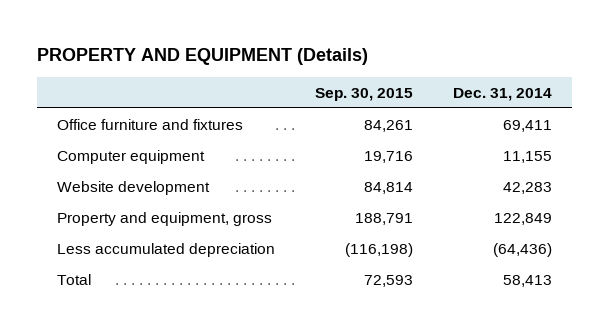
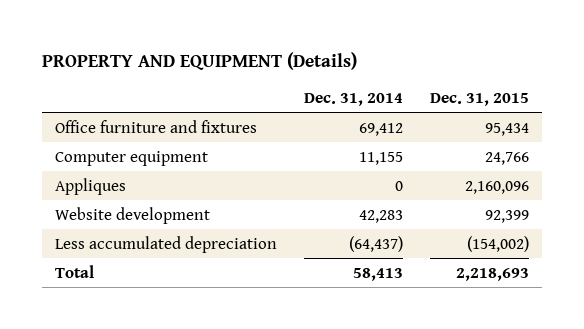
- | Sep. 30, 2015 | Dec. 31, 2014
+ | Dec. 31, 2014 | Dec. 31, 2015
- Office furniture and fixtures | 84,261 | 69,411
+ Office furniture and fixtures | 69,412 | 95,434
+ Appliques | 0 | 2,160,096
- Property and equipment, gross | 188,791 | 122,849
- Less accumulated depreciation | (116,198) | (64,436)
+ Less accumulated depreciation | (64,437) | (154,002)

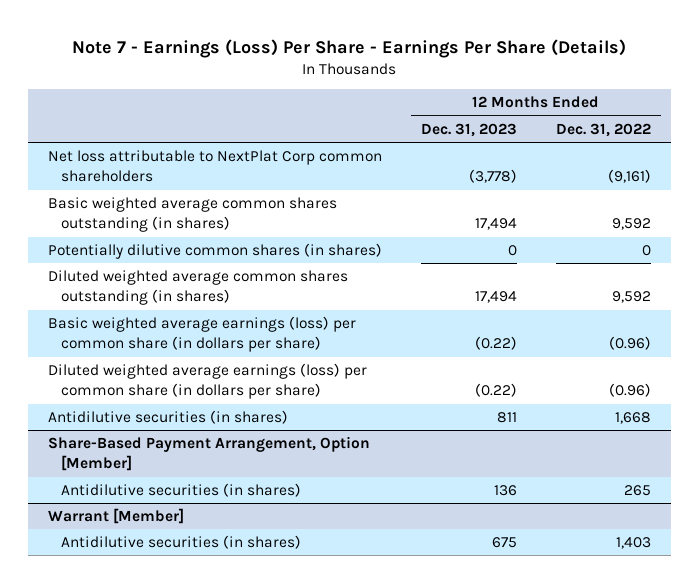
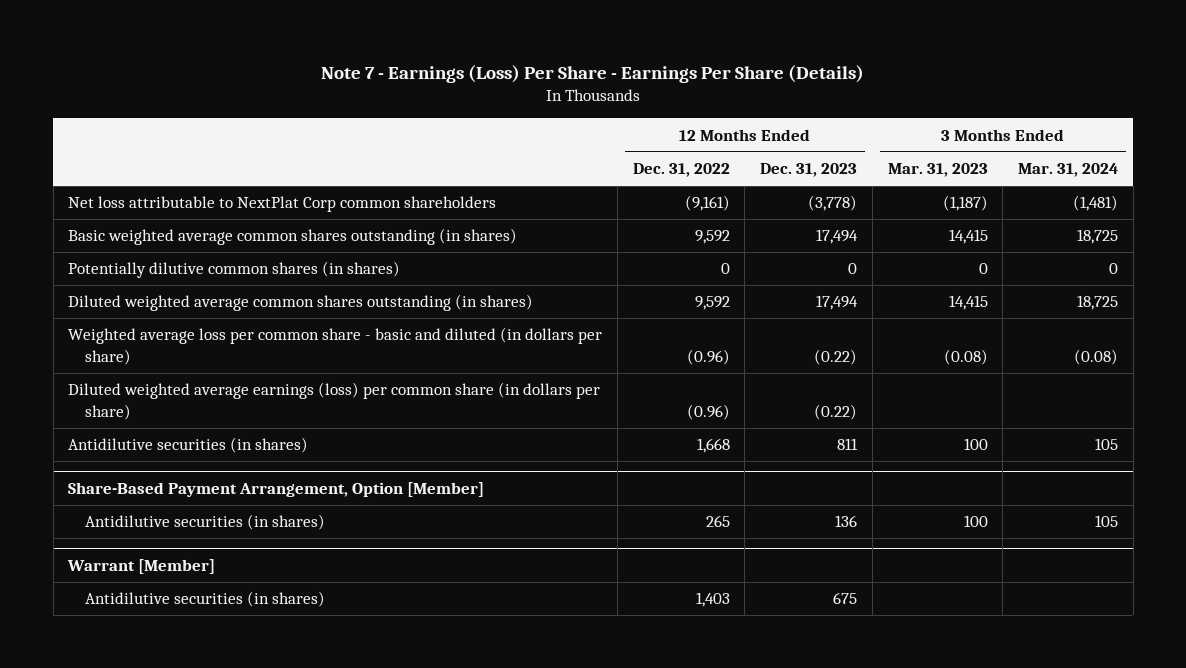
- | 12 Months Ended Dec. 31, 2023 | 12 Months Ended Dec. 31, 2022
+ | 12 Months Ended Dec. 31, 2022 | 12 Months Ended Dec. 31, 2023 | 3 Months Ended Mar. 31, 2023 | 3 Months Ended Mar. 31, 2024
- Basic weighted average earnings (loss) per common share (in dollars per share) | (0.22) | (0.96)
+ Weighted average loss per common share - basic and diluted (in dollars per share) | (0.96) | (0.22) | (0.08) | (0.08)

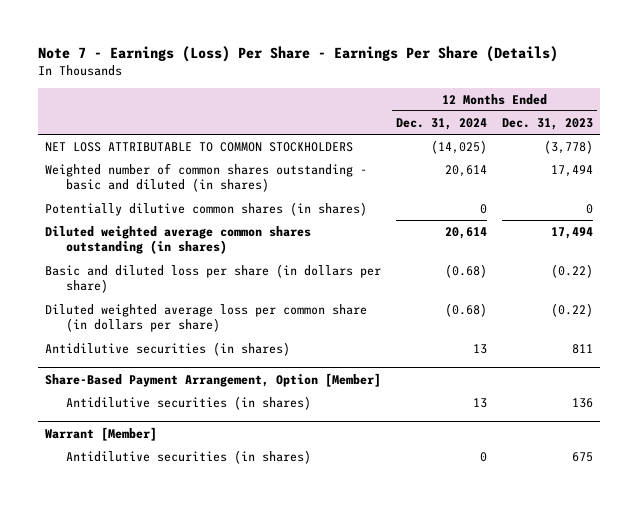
- | 12 Months Ended Dec. 31, 2022 | 12 Months Ended Dec. 31, 2023 | 3 Months Ended Mar. 31, 2023 | 3 Months Ended Mar. 31, 2024
+ | 12 Months Ended Dec. 31, 2024 | 12 Months Ended Dec. 31, 2023
- Net loss attributable to NextPlat Corp common shareholders | (9,161) | (3,778) | (1,187) | (1,481)
- Basic weighted average common shares outstanding (in shares) | 9,592 | 17,494 | 14,415 | 18,725
+ NET LOSS ATTRIBUTABLE TO COMMON STOCKHOLDERS | (14,025) | (3,778)
+ Weighted number of common shares outstanding - basic and diluted (in shares) | 20,614 | 17,494
- Weighted average loss per common share - basic and diluted (in dollars per share) | (0.96) | (0.22) | (0.08) | (0.08)
- Diluted weighted average earnings (loss) per common share (in dollars per share) | (0.96) | (0.22) | |
+ Basic and diluted loss per share (in dollars per share) | (0.68) | (0.22)
+ Diluted weighted average loss per common share (in dollars per share) | (0.68) | (0.22)

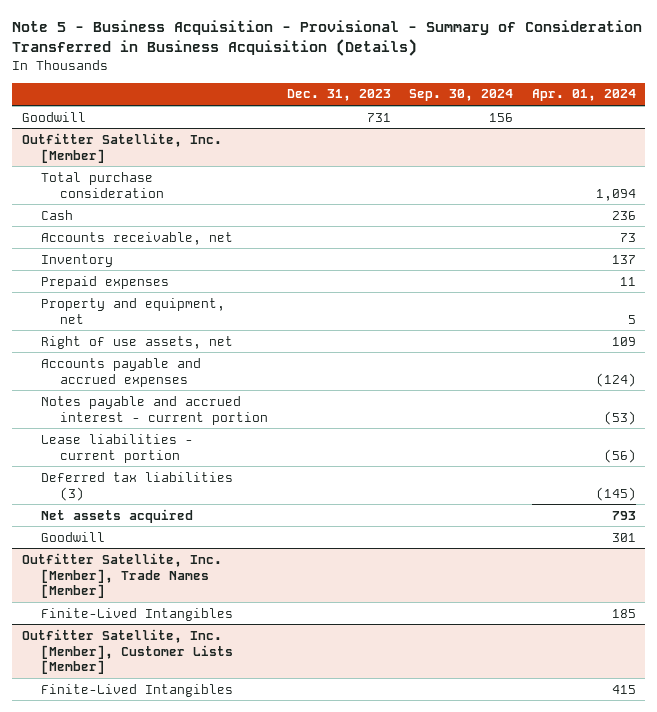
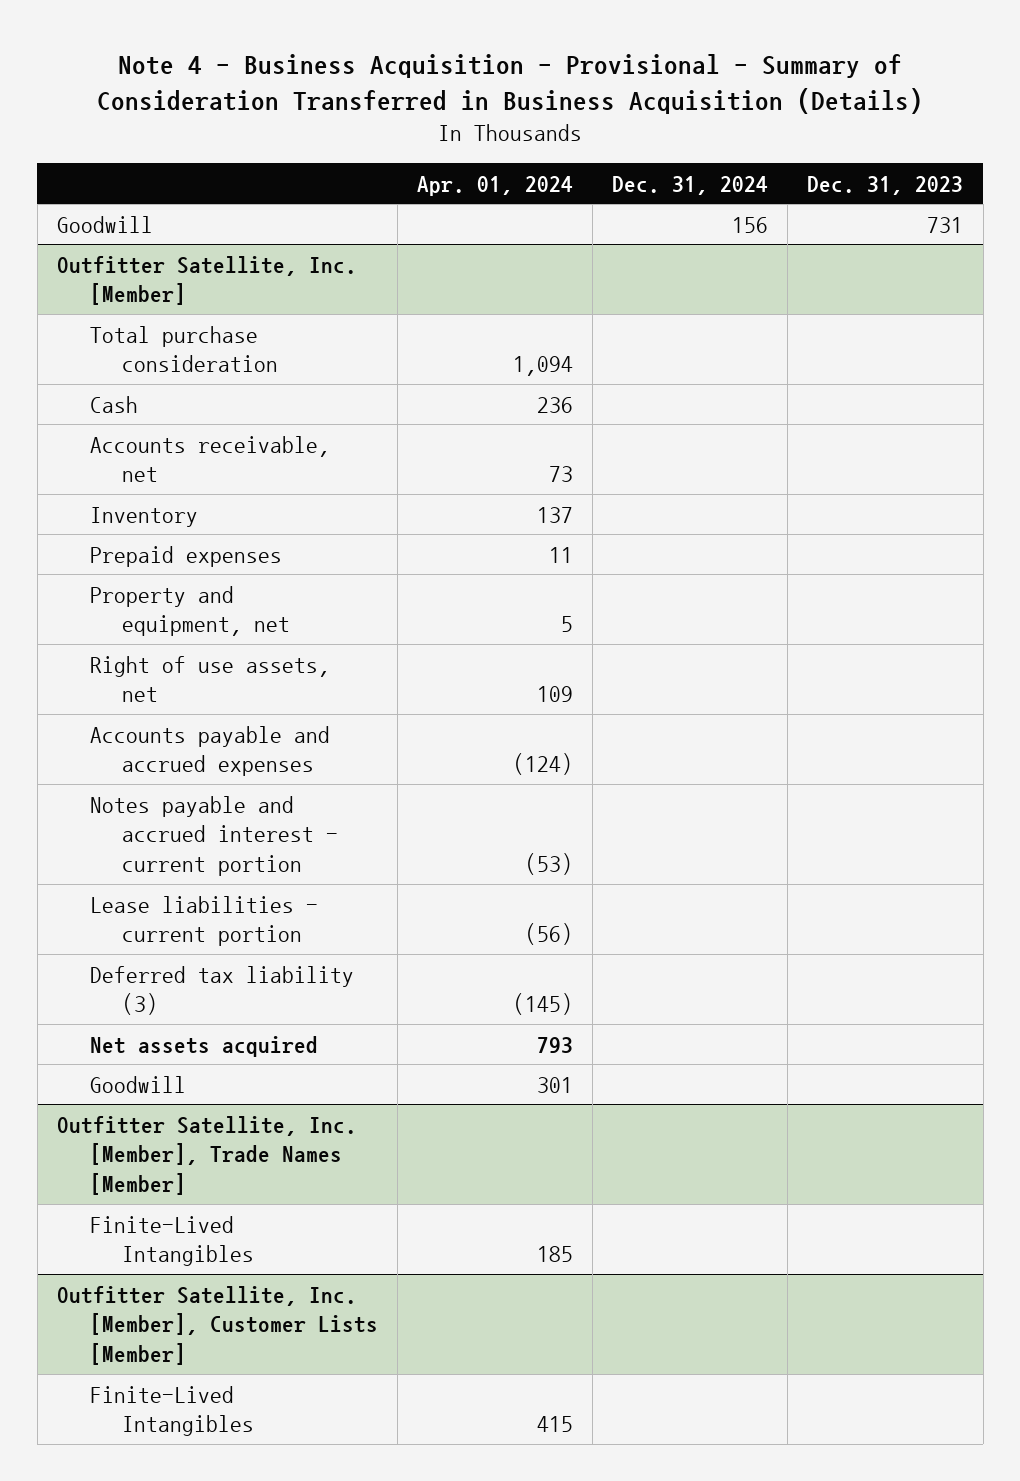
- Note 5 - Business Acquisition - Provisional - Summary of Consideration Transferred in Business Acquisition (Details)
+ Note 4 - Business Acquisition - Provisional - Summary of Consideration Transferred in Business Acquisition (Details)
- | Dec. 31, 2023 | Sep. 30, 2024 | Apr. 01, 2024
+ | Apr. 01, 2024 | Dec. 31, 2024 | Dec. 31, 2023
@ Outfitter Satellite, Inc. [Member]
- Deferred tax liabilities (3) | | | (145)
+ Deferred tax liability (3) | (145) | |

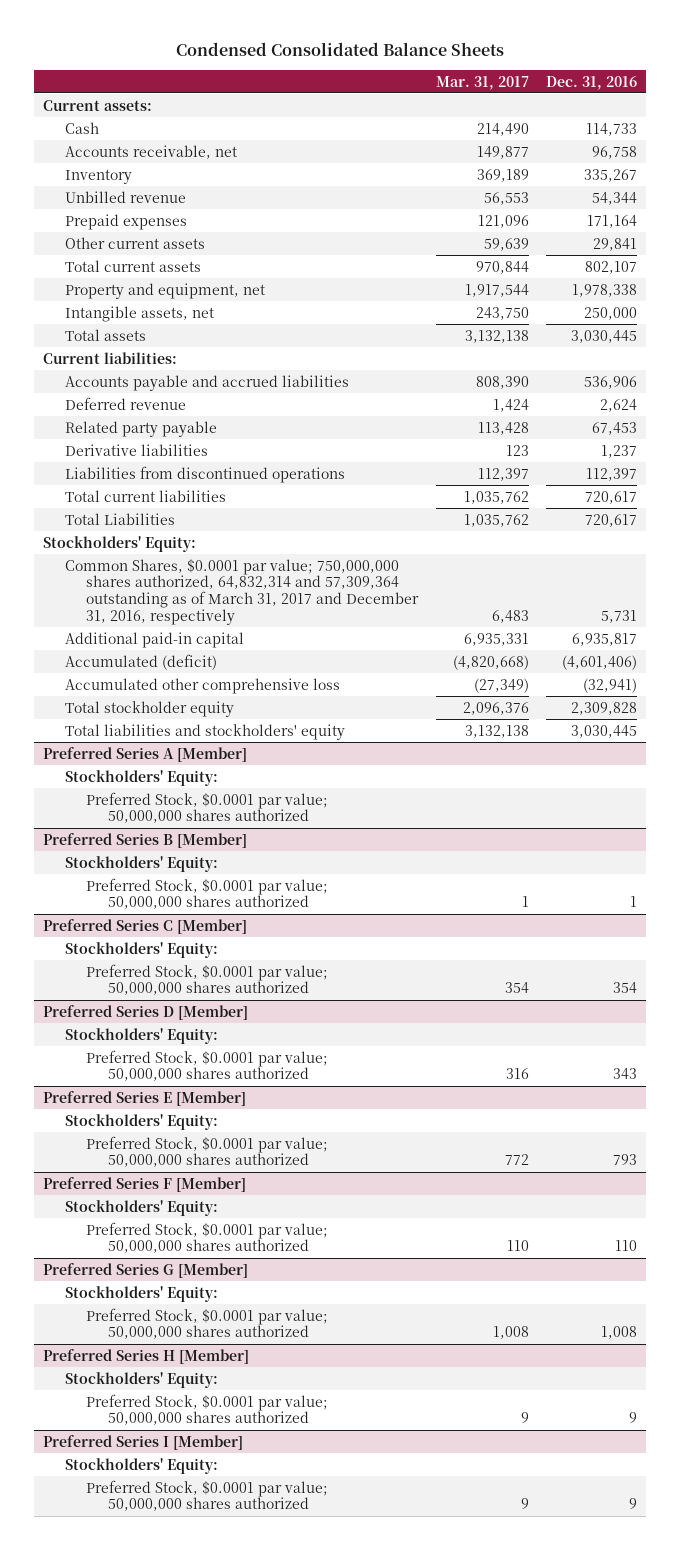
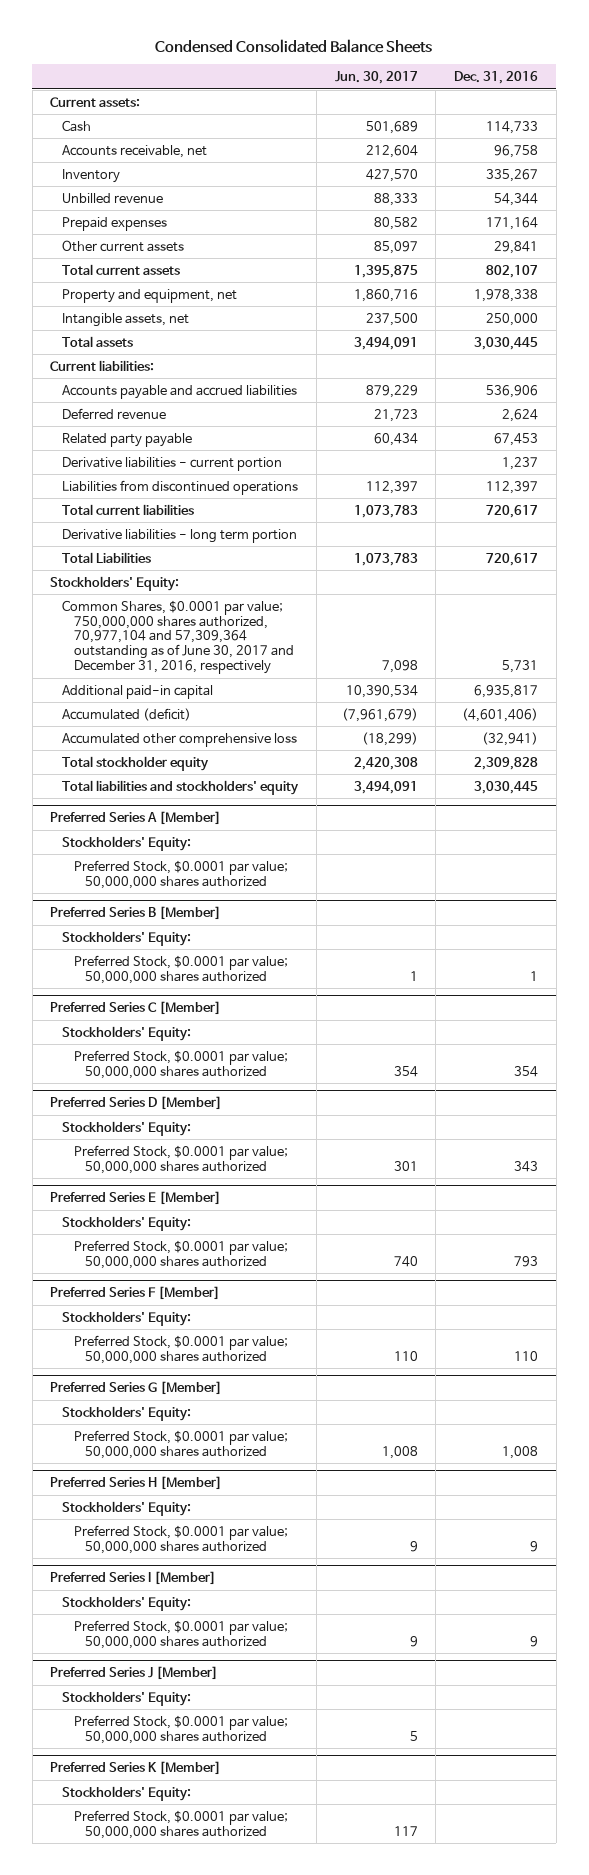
- | Mar. 31, 2017 | Dec. 31, 2016
+ | Jun. 30, 2017 | Dec. 31, 2016
- Derivative liabilities | 123 | 1,237
+ Derivative liabilities - current portion | | 1,237
+ Derivative liabilities - long term portion
- Common Shares, $0.0001 par value; 750,000,000 shares authorized, 64,832,314 and 57,309,364 outstanding as of March 31, 2017 and December 31, 2016, respectively | 6,483 | 5,731
+ Common Shares, $0.0001 par value; 750,000,000 shares authorized, 70,977,104 and 57,309,364 outstanding as of June 30, 2017 and December 31, 2016, respectively | 7,098 | 5,731
+ Preferred Series J [Member]
+ Stockholders' Equity:
+ Preferred Stock, $0.0001 par value; 50,000,000 shares authorized | 5 |
+ Preferred Series K [Member]
+ Stockholders' Equity:
+ Preferred Stock, $0.0001 par value; 50,000,000 shares authorized | 117 |

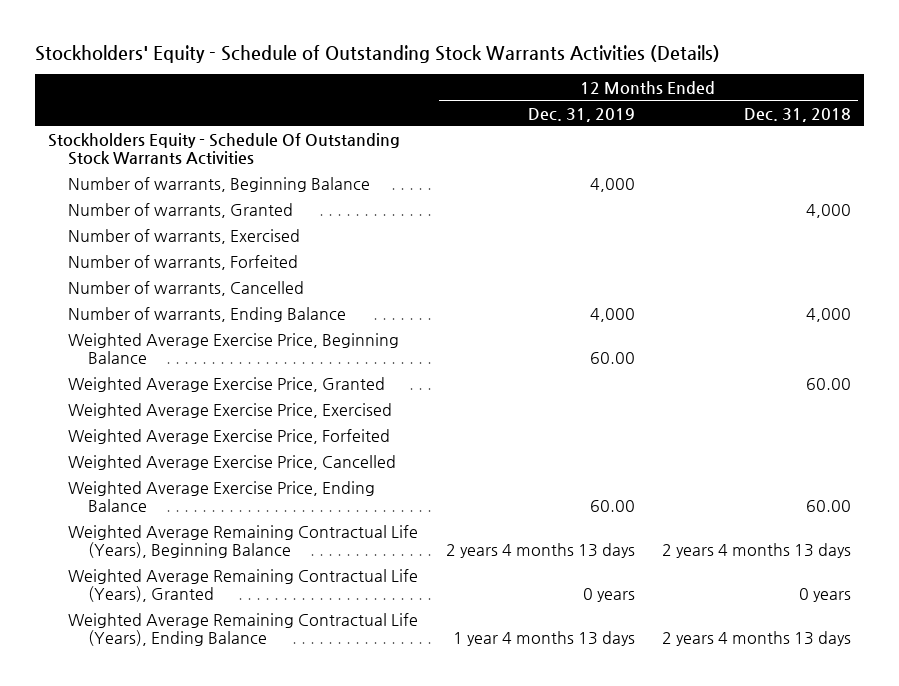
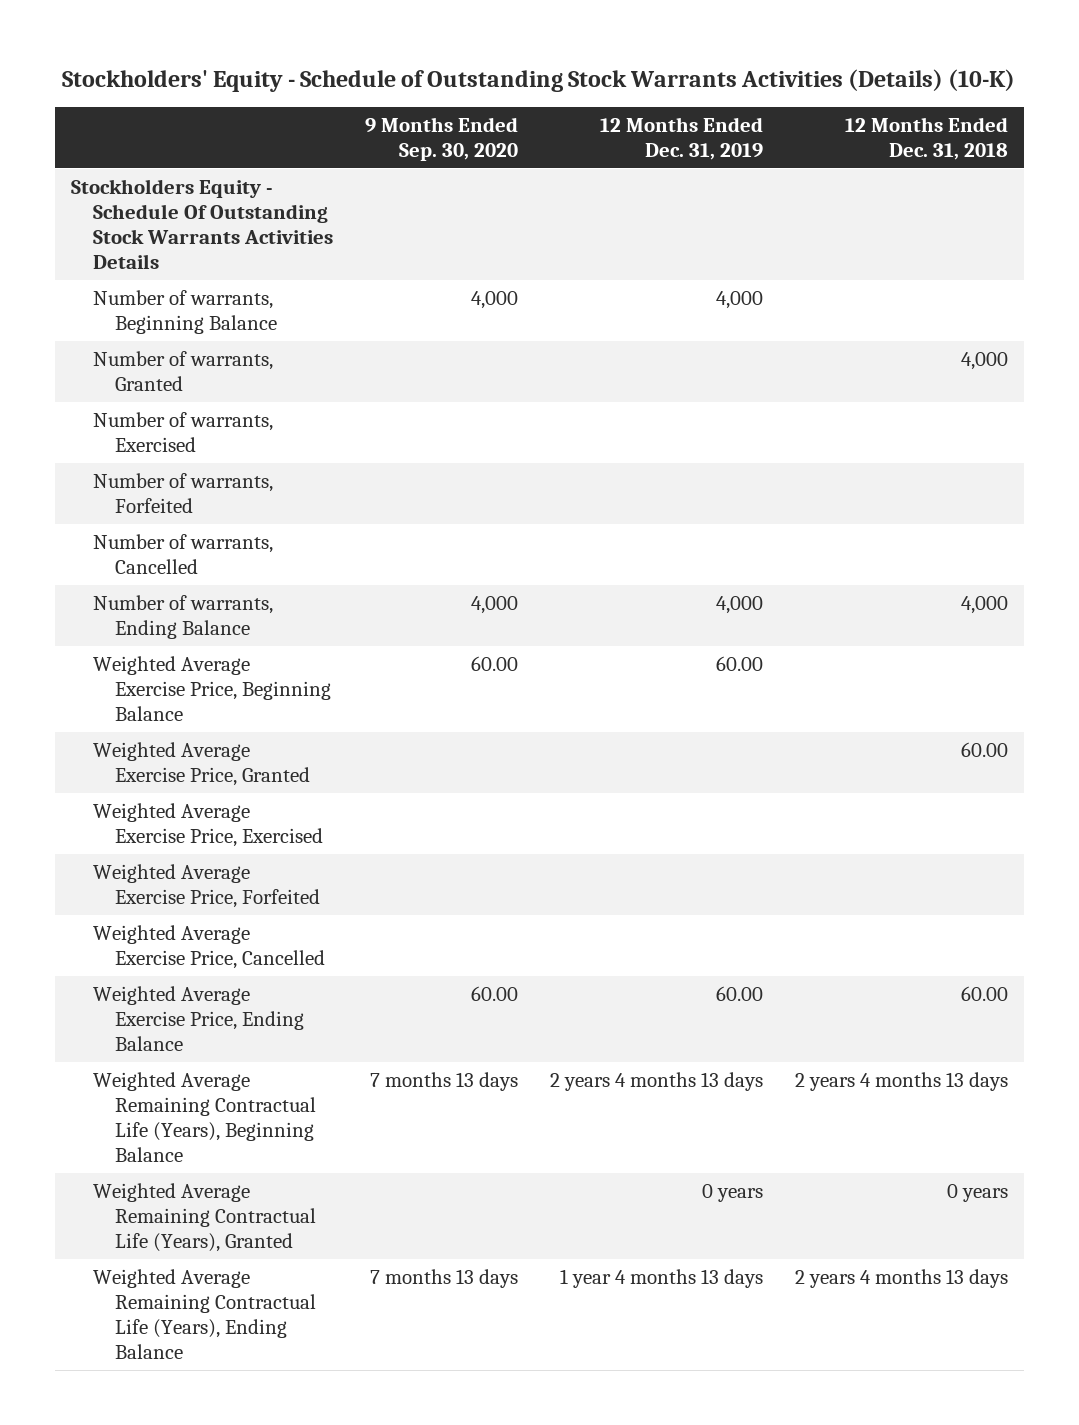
- Stockholders' Equity - Schedule of Outstanding Stock Warrants Activities (Details)
+ Stockholders' Equity - Schedule of Outstanding Stock Warrants Activities (Details) (10-K)
- | 12 Months Ended Dec. 31, 2019 | 12 Months Ended Dec. 31, 2018
+ | 9 Months Ended Sep. 30, 2020 | 12 Months Ended Dec. 31, 2019 | 12 Months Ended Dec. 31, 2018
- Stockholders Equity - Schedule Of Outstanding Stock Warrants Activities
+ Stockholders Equity - Schedule Of Outstanding Stock Warrants Activities Details

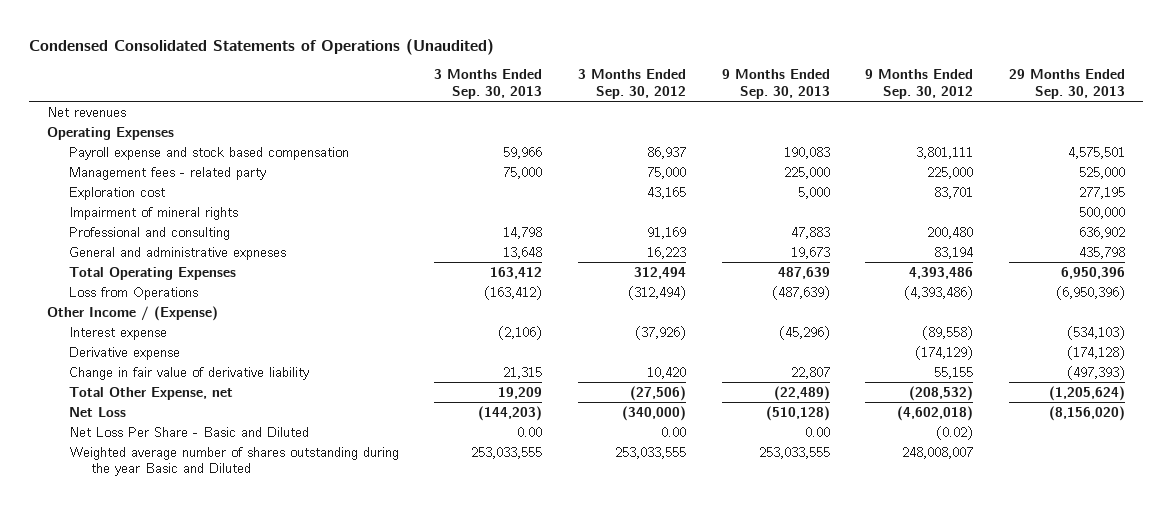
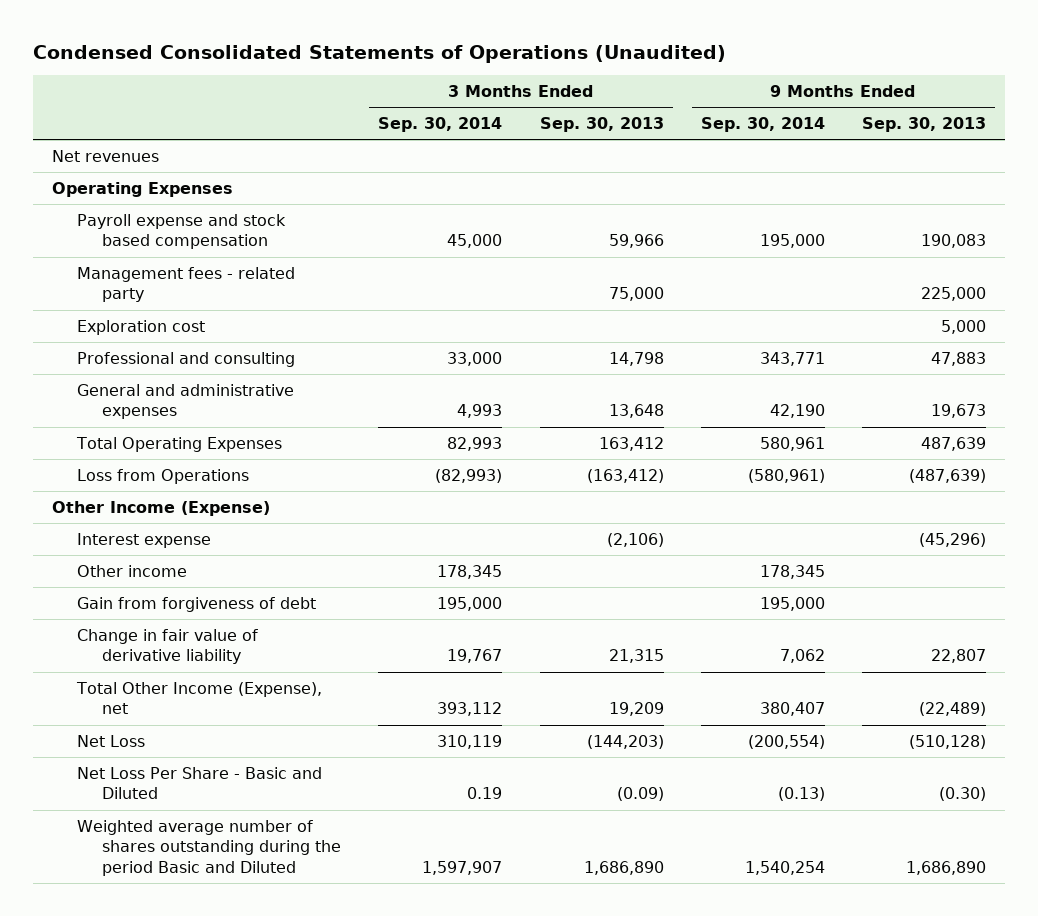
- | 3 Months Ended Sep. 30, 2013 | 3 Months Ended Sep. 30, 2012 | 9 Months Ended Sep. 30, 2013 | 9 Months Ended Sep. 30, 2012 | 29 Months Ended Sep. 30, 2013
+ | 3 Months Ended Sep. 30, 2014 | 3 Months Ended Sep. 30, 2013 | 9 Months Ended Sep. 30, 2014 | 9 Months Ended Sep. 30, 2013
- Impairment of mineral rights | | | | | 500,000
- General and administrative expneses | 13,648 | 16,223 | 19,673 | 83,194 | 435,798
+ General and administrative expenses | 4,993 | 13,648 | 42,190 | 19,673
- Other Income / (Expense)
+ Other Income (Expense)
- Derivative expense | | | | (174,129) | (174,128)
+ Other income | 178,345 | | 178,345 |
+ Gain from forgiveness of debt | 195,000 | | 195,000 |
- Total Other Expense, net | 19,209 | (27,506) | (22,489) | (208,532) | (1,205,624)
+ Total Other Income (Expense), net | 393,112 | 19,209 | 380,407 | (22,489)
- Net Loss Per Share - Basic and Diluted | 0.00 | 0.00 | 0.00 | (0.02) |
- Weighted average number of shares outstanding during the year Basic and Diluted | 253,033,555 | 253,033,555 | 253,033,555 | 248,008,007 |
+ Net Loss Per Share - Basic and Diluted | 0.19 | (0.09) | (0.13) | (0.30)
+ Weighted average number of shares outstanding during the period Basic and Diluted | 1,597,907 | 1,686,890 | 1,540,254 | 1,686,890

